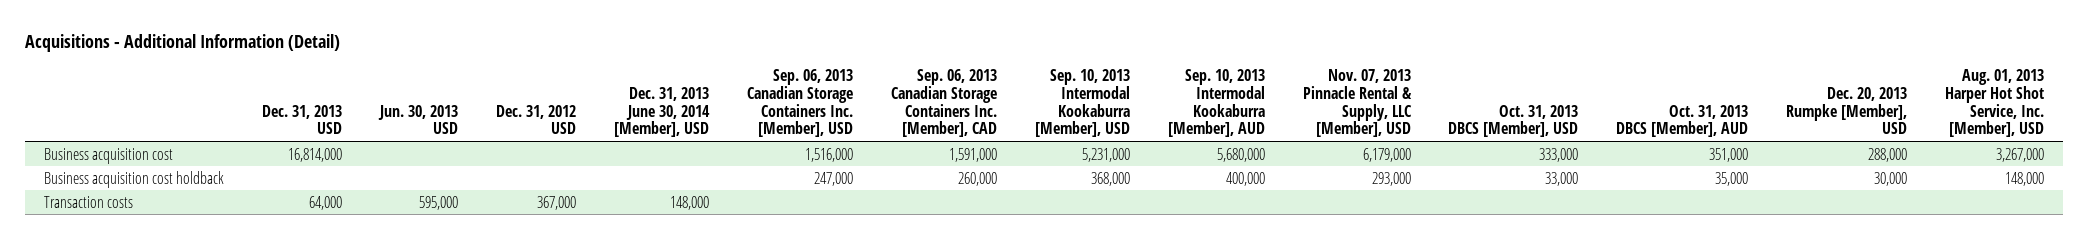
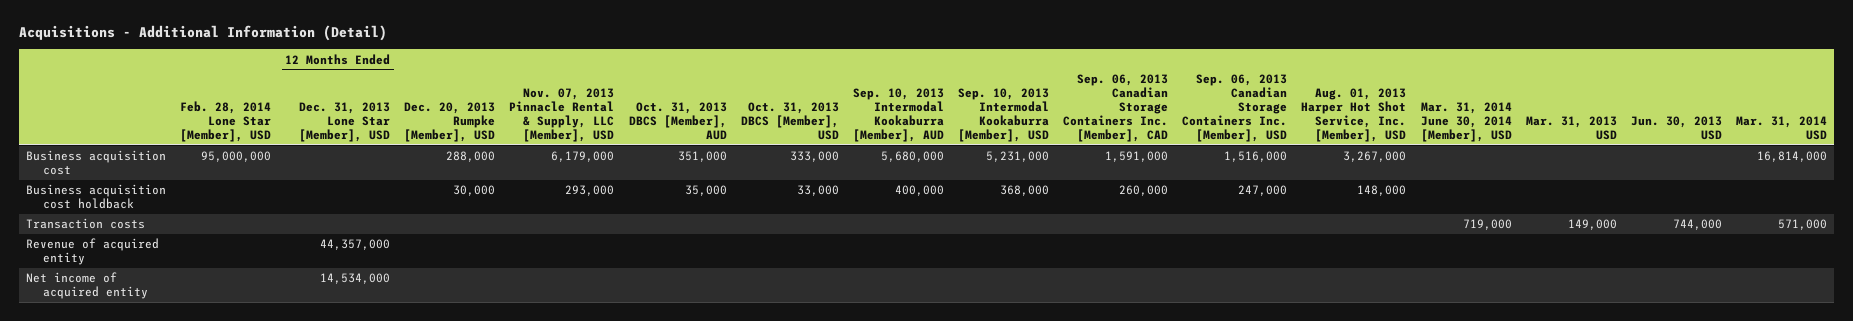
- | Dec. 31, 2013 USD | Jun. 30, 2013 USD | Dec. 31, 2012 USD | Dec. 31, 2013 June 30, 2014 [Member], USD | Sep. 06, 2013 Canadian Storage Containers Inc. [Member], USD | Sep. 06, 2013 Canadian Storage Containers Inc. [Member], CAD | Sep. 10, 2013 Intermodal Kookaburra [Member], USD | Sep. 10, 2013 Intermodal Kookaburra [Member], AUD | Nov. 07, 2013 Pinnacle Rental & Supply, LLC [Member], USD | Oct. 31, 2013 DBCS [Member], USD | Oct. 31, 2013 DBCS [Member], AUD | Dec. 20, 2013 Rumpke [Member], USD | Aug. 01, 2013 Harper Hot Shot Service, Inc. [Member], USD
+ | Feb. 28, 2014 Lone Star [Member], USD | 12 Months Ended Dec. 31, 2013 Lone Star [Member], USD | Dec. 20, 2013 Rumpke [Member], USD | Nov. 07, 2013 Pinnacle Rental & Supply, LLC [Member], USD | Oct. 31, 2013 DBCS [Member], AUD | Oct. 31, 2013 DBCS [Member], USD | Sep. 10, 2013 Intermodal Kookaburra [Member], AUD | Sep. 10, 2013 Intermodal Kookaburra [Member], USD | Sep. 06, 2013 Canadian Storage Containers Inc. [Member], CAD | Sep. 06, 2013 Canadian Storage Containers Inc. [Member], USD | Aug. 01, 2013 Harper Hot Shot Service, Inc. [Member], USD | Mar. 31, 2014 June 30, 2014 [Member], USD | Mar. 31, 2013 USD | Jun. 30, 2013 USD | Mar. 31, 2014 USD
- Transaction costs | 64,000 | 595,000 | 367,000 | 148,000 | | | | | | | | |
+ Transaction costs | | | | | | | | | | | | 719,000 | 149,000 | 744,000 | 571,000
+ Revenue of acquired entity | | 44,357,000 | | | | | | | | | | | | |
+ Net income of acquired entity | | 14,534,000 | | | | | | | | | | | | |

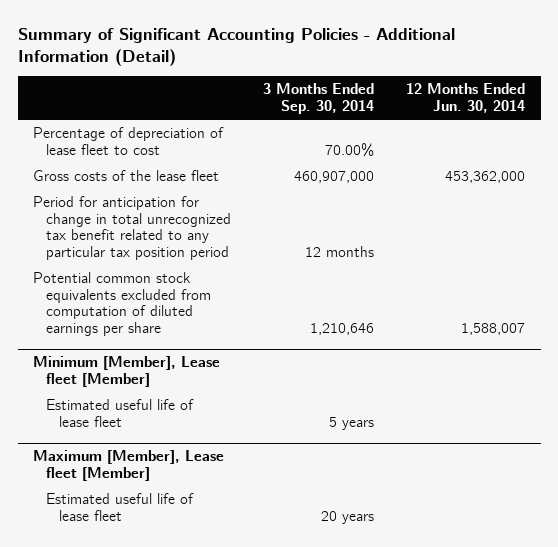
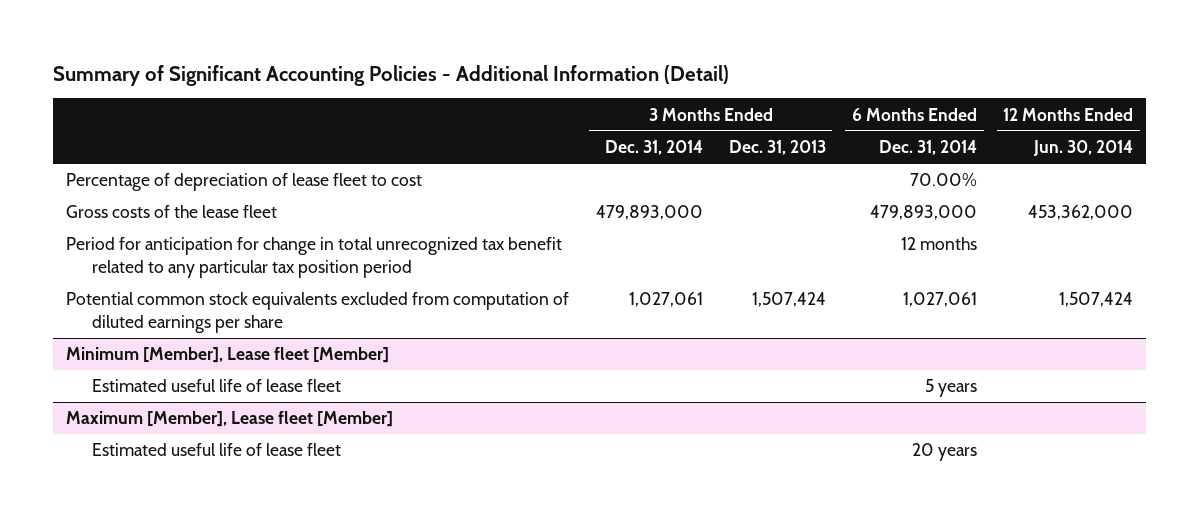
- | 3 Months Ended Sep. 30, 2014 | 12 Months Ended Jun. 30, 2014
+ | 3 Months Ended Dec. 31, 2014 | 3 Months Ended Dec. 31, 2013 | 6 Months Ended Dec. 31, 2014 | 12 Months Ended Jun. 30, 2014
- Potential common stock equivalents excluded from computation of diluted earnings per share | 1,210,646 | 1,588,007
+ Potential common stock equivalents excluded from computation of diluted earnings per share | 1,027,061 | 1,507,424 | 1,027,061 | 1,507,424

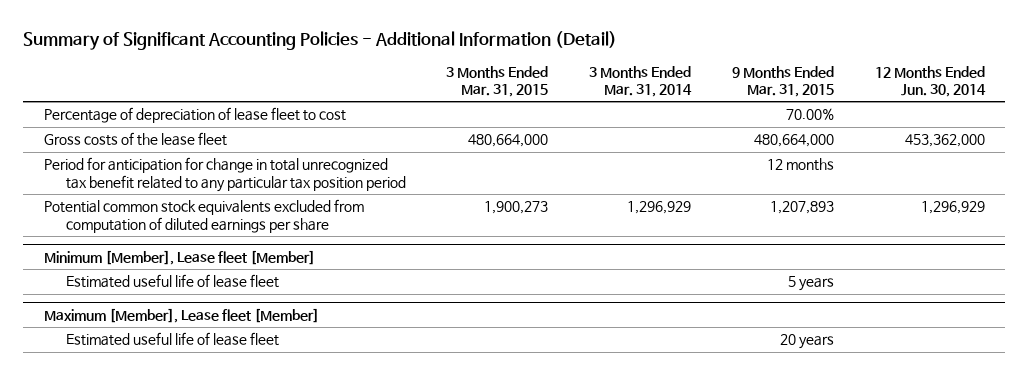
- | 3 Months Ended Dec. 31, 2014 | 3 Months Ended Dec. 31, 2013 | 6 Months Ended Dec. 31, 2014 | 12 Months Ended Jun. 30, 2014
+ | 3 Months Ended Mar. 31, 2015 | 3 Months Ended Mar. 31, 2014 | 9 Months Ended Mar. 31, 2015 | 12 Months Ended Jun. 30, 2014
- Potential common stock equivalents excluded from computation of diluted earnings per share | 1,027,061 | 1,507,424 | 1,027,061 | 1,507,424
+ Potential common stock equivalents excluded from computation of diluted earnings per share | 1,900,273 | 1,296,929 | 1,207,893 | 1,296,929

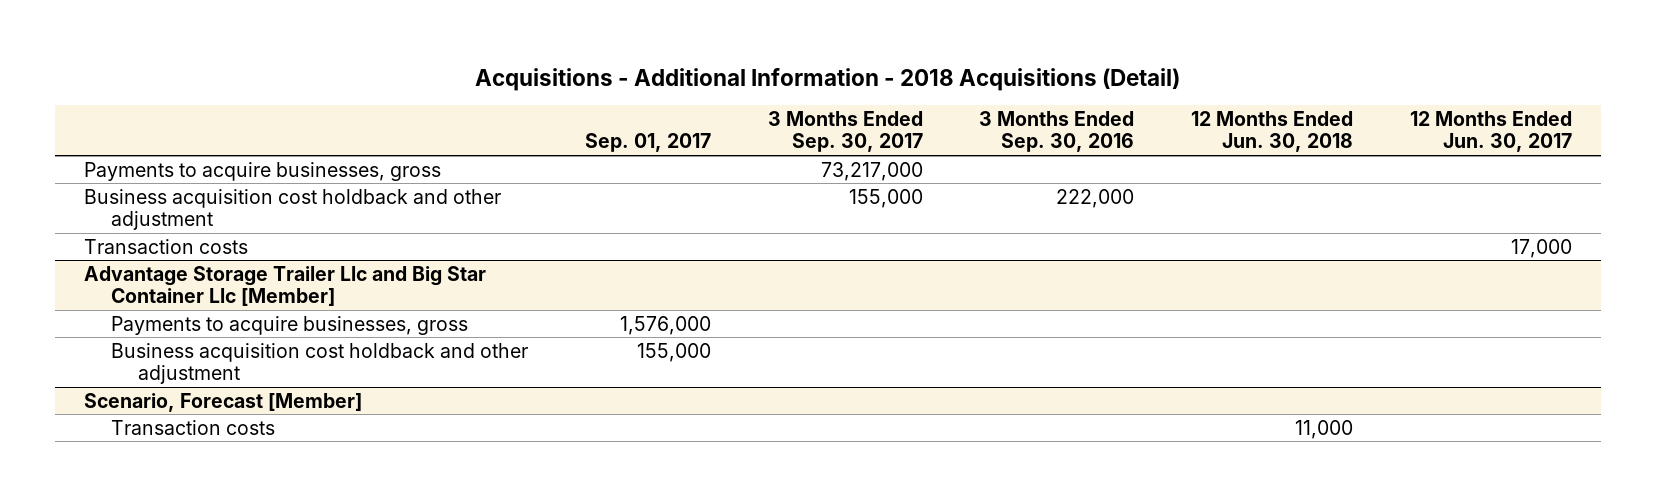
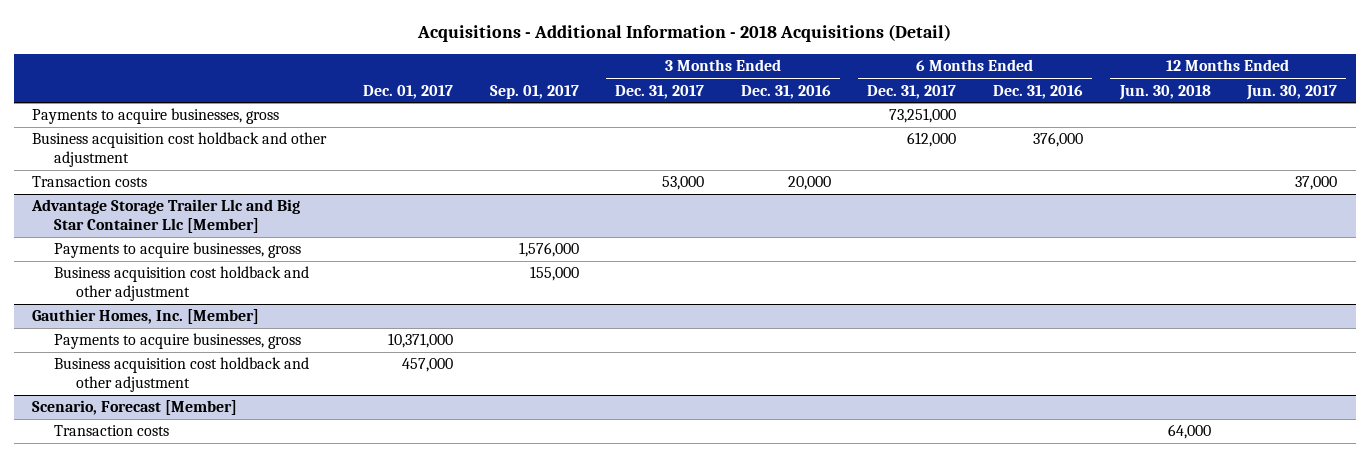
- | Sep. 01, 2017 | 3 Months Ended Sep. 30, 2017 | 3 Months Ended Sep. 30, 2016 | 12 Months Ended Jun. 30, 2018 | 12 Months Ended Jun. 30, 2017
+ | Dec. 01, 2017 | Sep. 01, 2017 | 3 Months Ended Dec. 31, 2017 | 3 Months Ended Dec. 31, 2016 | 6 Months Ended Dec. 31, 2017 | 6 Months Ended Dec. 31, 2016 | 12 Months Ended Jun. 30, 2018 | 12 Months Ended Jun. 30, 2017
- Transaction costs | | | | | 17,000
+ Transaction costs | | | 53,000 | 20,000 | | | | 37,000
+ Gauthier Homes, Inc. [Member]
+ Payments to acquire businesses, gross | 10,371,000 | | | | | | |
+ Business acquisition cost holdback and other adjustment | 457,000 | | | | | | |
@ Scenario, Forecast [Member]
- Transaction costs | | | | 11,000 |
+ Transaction costs | | | | | | | 64,000 |

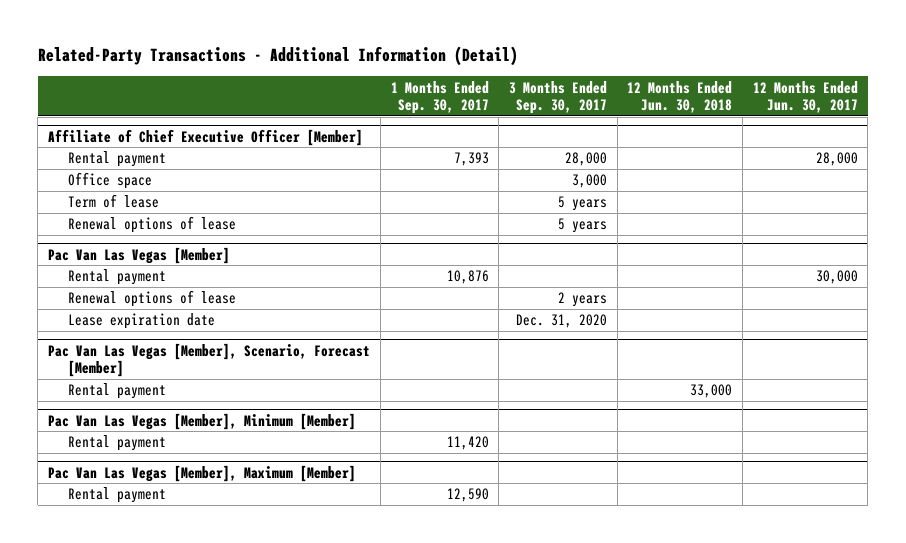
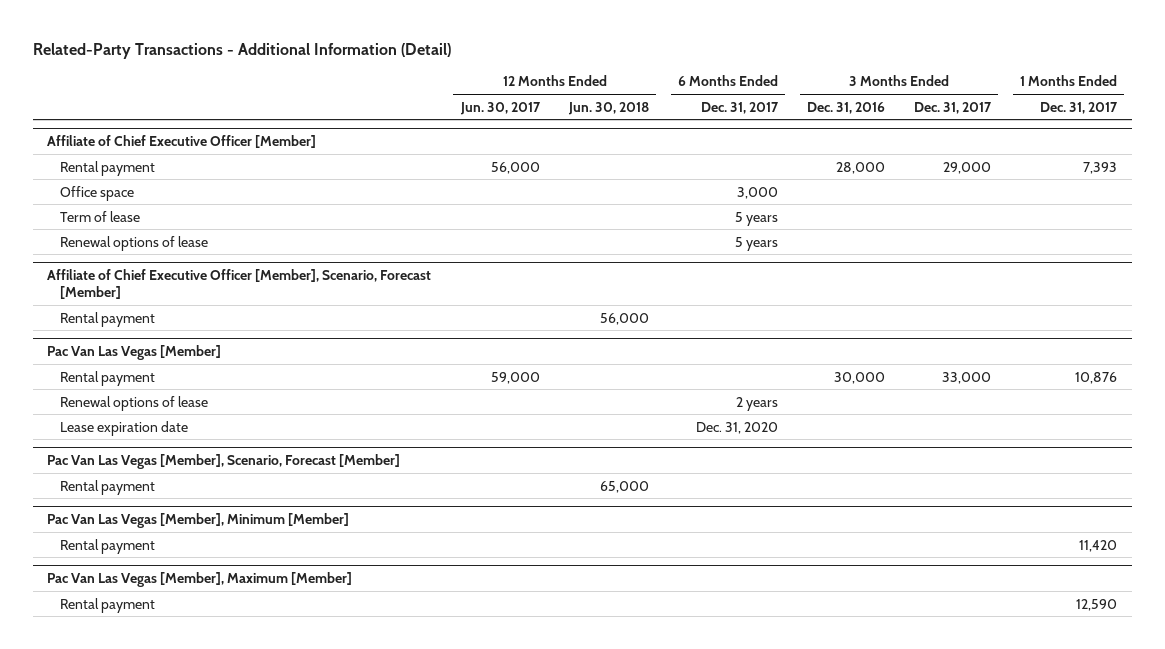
- | 1 Months Ended Sep. 30, 2017 | 3 Months Ended Sep. 30, 2017 | 12 Months Ended Jun. 30, 2018 | 12 Months Ended Jun. 30, 2017
+ | 12 Months Ended Jun. 30, 2017 | 12 Months Ended Jun. 30, 2018 | 6 Months Ended Dec. 31, 2017 | 3 Months Ended Dec. 31, 2016 | 3 Months Ended Dec. 31, 2017 | 1 Months Ended Dec. 31, 2017
@ Affiliate of Chief Executive Officer [Member]
- Rental payment | 7,393 | 28,000 | | 28,000
+ Rental payment | 56,000 | | | 28,000 | 29,000 | 7,393
+ Affiliate of Chief Executive Officer [Member], Scenario, Forecast [Member]
+ Rental payment | | 56,000 | | | |
@ Pac Van Las Vegas [Member]
- Rental payment | 10,876 | | | 30,000
+ Rental payment | 59,000 | | | 30,000 | 33,000 | 10,876
@ Pac Van Las Vegas [Member], Scenario, Forecast [Member]
- Rental payment | | | 33,000 |
+ Rental payment | | 65,000 | | | |

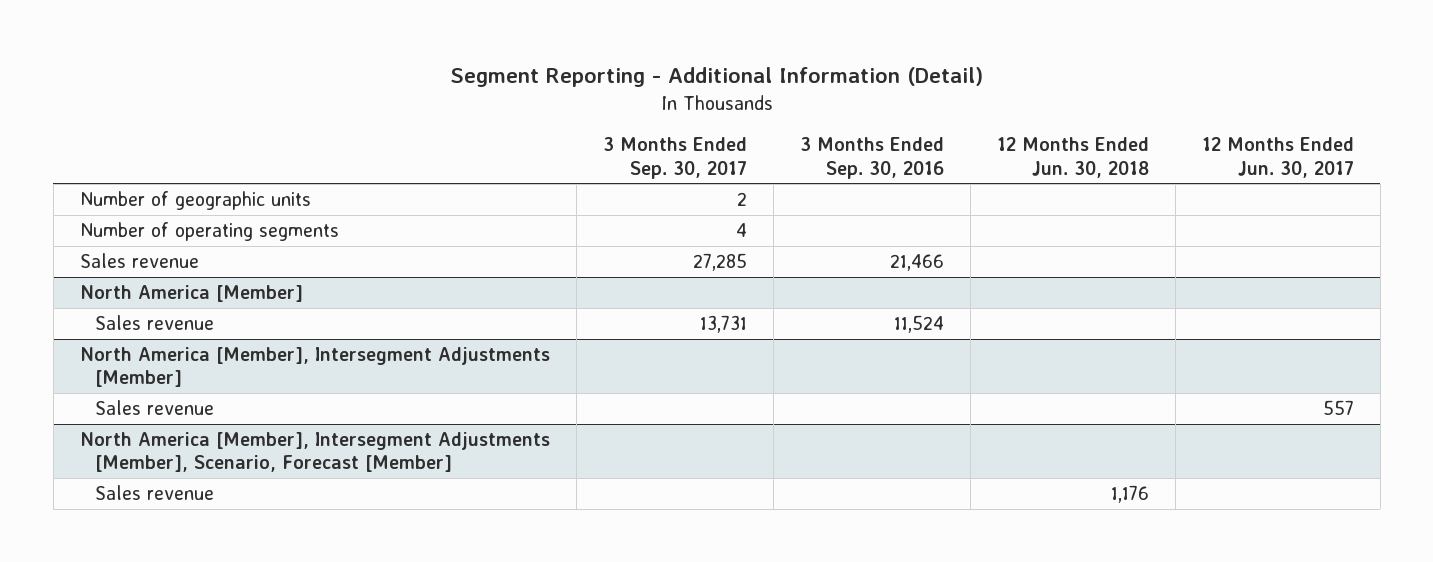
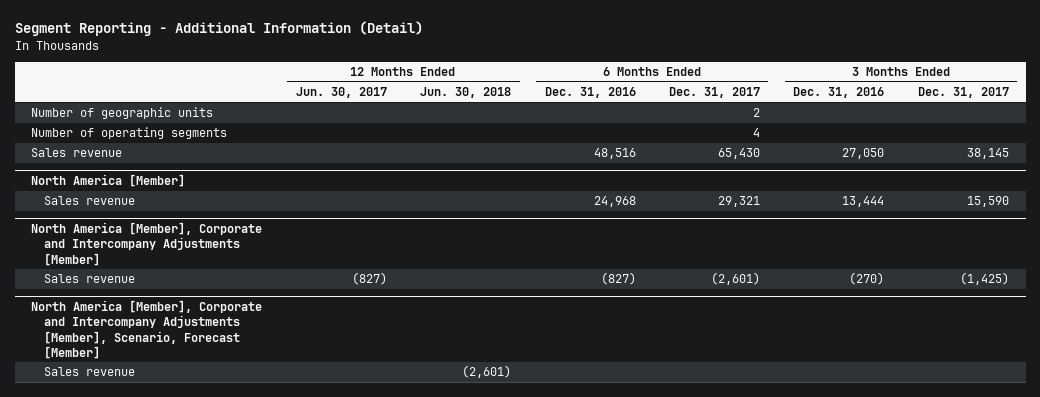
- | 3 Months Ended Sep. 30, 2017 | 3 Months Ended Sep. 30, 2016 | 12 Months Ended Jun. 30, 2018 | 12 Months Ended Jun. 30, 2017
+ | 12 Months Ended Jun. 30, 2017 | 12 Months Ended Jun. 30, 2018 | 6 Months Ended Dec. 31, 2016 | 6 Months Ended Dec. 31, 2017 | 3 Months Ended Dec. 31, 2016 | 3 Months Ended Dec. 31, 2017
- North America [Member], Intersegment Adjustments [Member]
- Sales revenue | | | | 557
- North America [Member], Intersegment Adjustments [Member], Scenario, Forecast [Member]
- Sales revenue | | | 1,176 |
+ North America [Member], Corporate and Intercompany Adjustments [Member]
+ Sales revenue | (827) | | (827) | (2,601) | (270) | (1,425)
+ North America [Member], Corporate and Intercompany Adjustments [Member], Scenario, Forecast [Member]
+ Sales revenue | | (2,601) | | | |

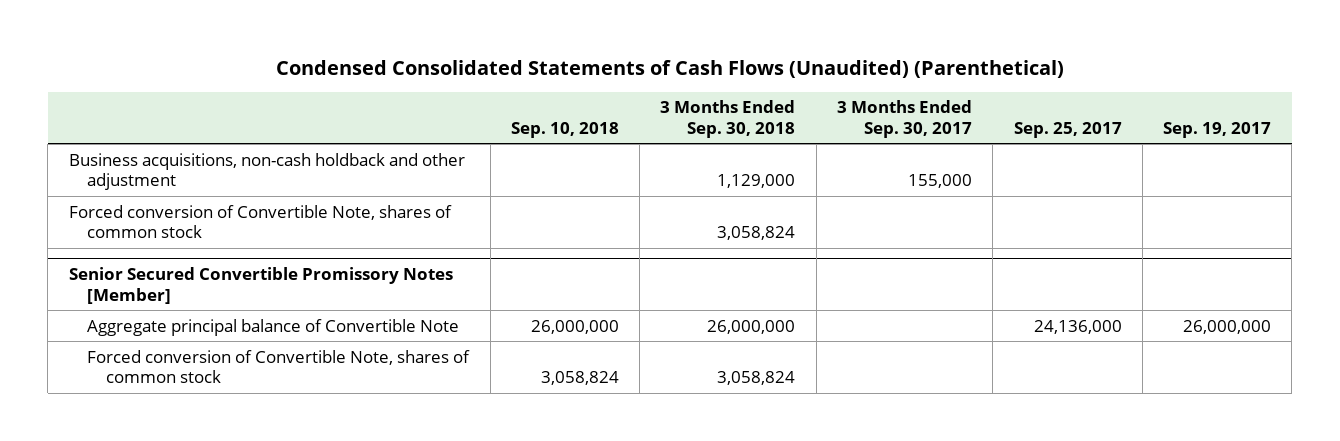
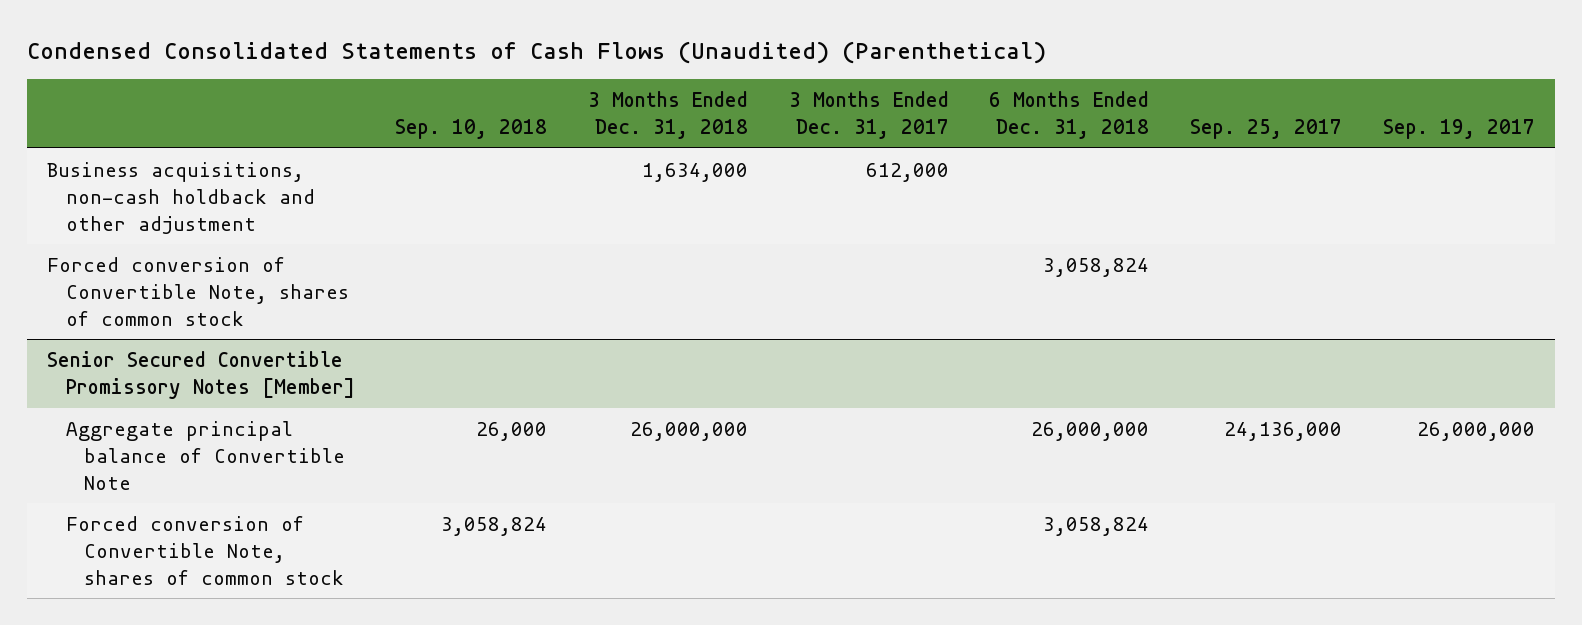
- | Sep. 10, 2018 | 3 Months Ended Sep. 30, 2018 | 3 Months Ended Sep. 30, 2017 | Sep. 25, 2017 | Sep. 19, 2017
+ | Sep. 10, 2018 | 3 Months Ended Dec. 31, 2018 | 3 Months Ended Dec. 31, 2017 | 6 Months Ended Dec. 31, 2018 | Sep. 25, 2017 | Sep. 19, 2017
@ Senior Secured Convertible Promissory Notes [Member]
- Aggregate principal balance of Convertible Note | 26,000,000 | 26,000,000 | | 24,136,000 | 26,000,000
+ Aggregate principal balance of Convertible Note | 26,000 | 26,000,000 | | 26,000,000 | 24,136,000 | 26,000,000

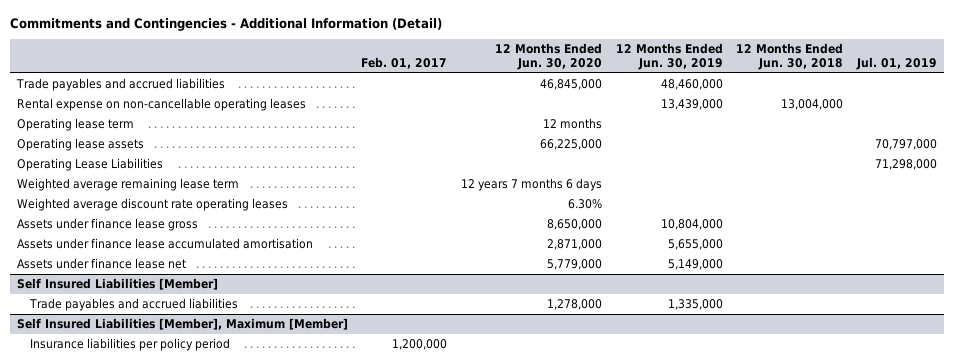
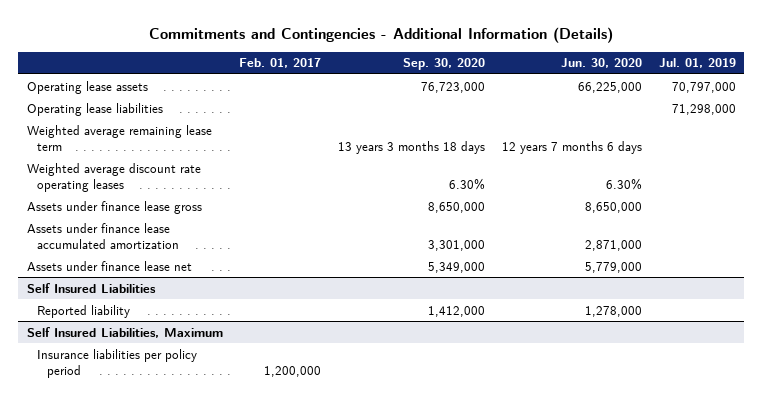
- Commitments and Contingencies - Additional Information (Detail)
+ Commitments and Contingencies - Additional Information (Details)
- | Feb. 01, 2017 | 12 Months Ended Jun. 30, 2020 | 12 Months Ended Jun. 30, 2019 | 12 Months Ended Jun. 30, 2018 | Jul. 01, 2019
+ | Feb. 01, 2017 | Sep. 30, 2020 | Jun. 30, 2020 | Jul. 01, 2019
- Trade payables and accrued liabilities | | 46,845,000 | 48,460,000 | |
- Rental expense on non-cancellable operating leases | | | 13,439,000 | 13,004,000 |
- Operating lease term | | 12 months | | |
- Operating Lease Liabilities | | | | | 71,298,000
+ Operating lease liabilities | | | | 71,298,000
- Assets under finance lease accumulated amortisation | | 2,871,000 | 5,655,000 | |
+ Assets under finance lease accumulated amortization | | 3,301,000 | 2,871,000 |
- Self Insured Liabilities [Member]
- Trade payables and accrued liabilities | | 1,278,000 | 1,335,000 | |
- Self Insured Liabilities [Member], Maximum [Member]
+ Self Insured Liabilities
+ Reported liability | | 1,412,000 | 1,278,000 |
+ Self Insured Liabilities, Maximum

